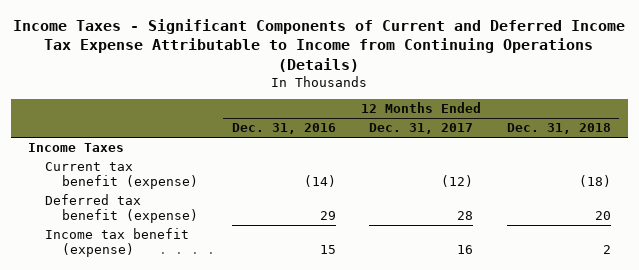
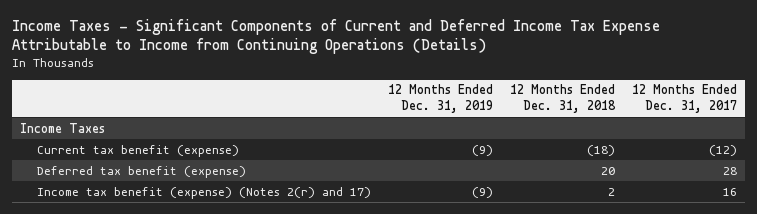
- | 12 Months Ended Dec. 31, 2016 | 12 Months Ended Dec. 31, 2017 | 12 Months Ended Dec. 31, 2018
+ | 12 Months Ended Dec. 31, 2019 | 12 Months Ended Dec. 31, 2018 | 12 Months Ended Dec. 31, 2017
- Income tax benefit (expense) | 15 | 16 | 2
+ Income tax benefit (expense) (Notes 2(r) and 17) | (9) | 2 | 16

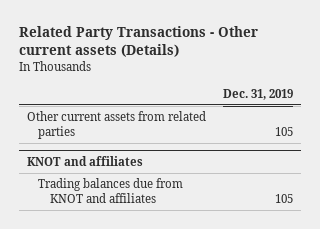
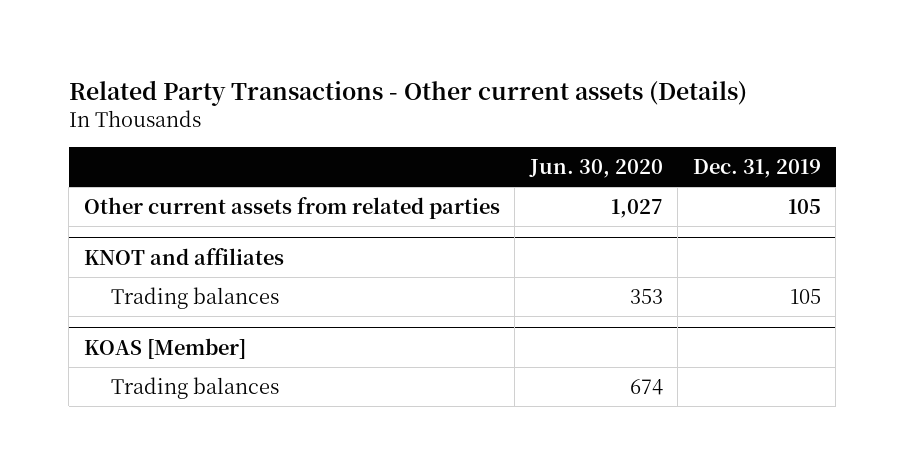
- | Dec. 31, 2019
+ | Jun. 30, 2020 | Dec. 31, 2019
@ KNOT and affiliates
- Trading balances due from KNOT and affiliates | 105
+ Trading balances | 353 | 105
+ KOAS [Member]
+ Trading balances | 674 |

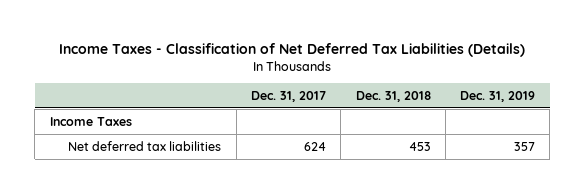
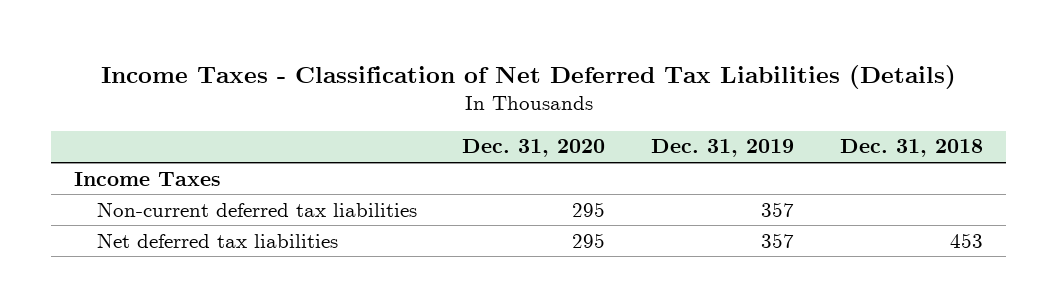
- | Dec. 31, 2017 | Dec. 31, 2018 | Dec. 31, 2019
+ | Dec. 31, 2020 | Dec. 31, 2019 | Dec. 31, 2018
+ Non-current deferred tax liabilities | 295 | 357 |

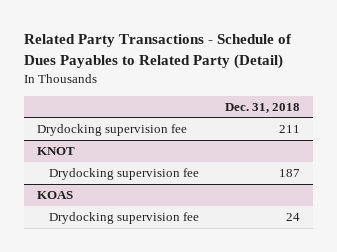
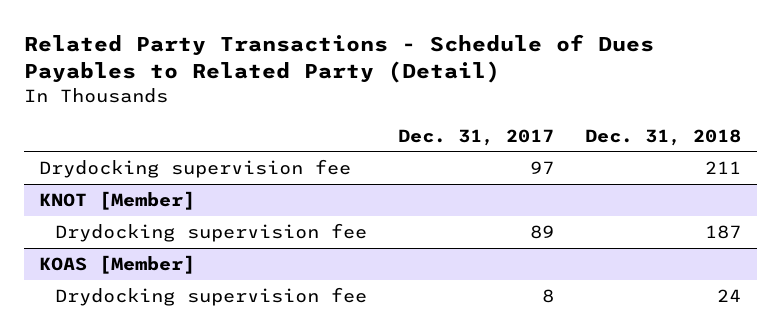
- | Dec. 31, 2018
+ | Dec. 31, 2017 | Dec. 31, 2018
- KNOT
+ KNOT [Member]
- KOAS
+ KOAS [Member]

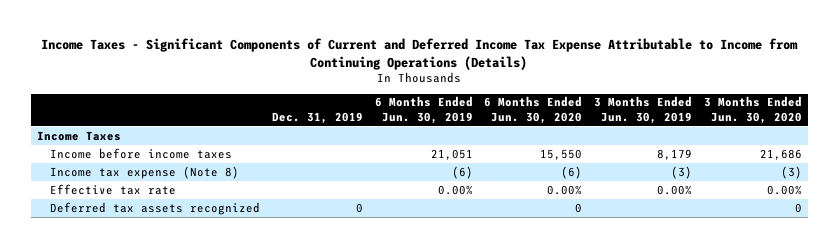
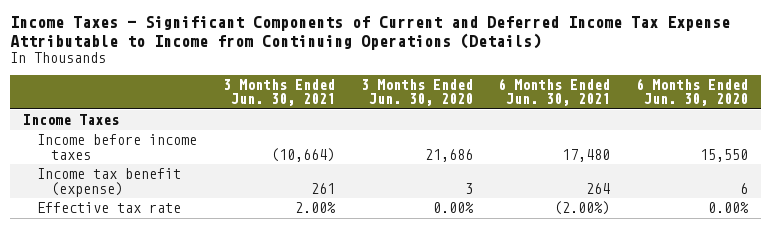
- | Dec. 31, 2019 | 6 Months Ended Jun. 30, 2019 | 6 Months Ended Jun. 30, 2020 | 3 Months Ended Jun. 30, 2019 | 3 Months Ended Jun. 30, 2020
+ | 3 Months Ended Jun. 30, 2021 | 3 Months Ended Jun. 30, 2020 | 6 Months Ended Jun. 30, 2021 | 6 Months Ended Jun. 30, 2020
- Income tax expense (Note 8) | | (6) | (6) | (3) | (3)
+ Income tax benefit (expense) | 261 | 3 | 264 | 6
- Deferred tax assets recognized | 0 | | 0 | | 0

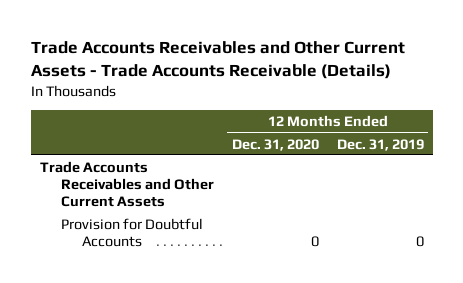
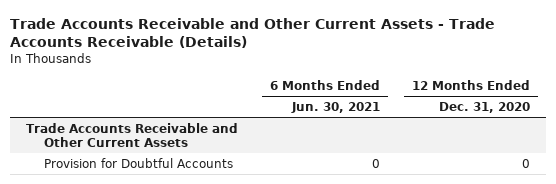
- Trade Accounts Receivables and Other Current Assets - Trade Accounts Receivable (Details)
+ Trade Accounts Receivable and Other Current Assets - Trade Accounts Receivable (Details)
- | 12 Months Ended Dec. 31, 2020 | 12 Months Ended Dec. 31, 2019
+ | 6 Months Ended Jun. 30, 2021 | 12 Months Ended Dec. 31, 2020
- Trade Accounts Receivables and Other Current Assets
+ Trade Accounts Receivable and Other Current Assets

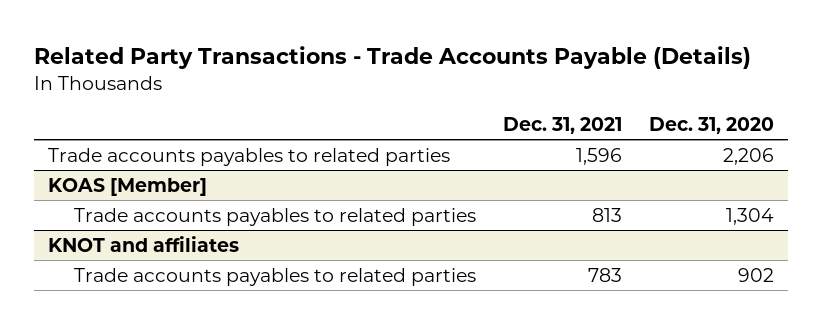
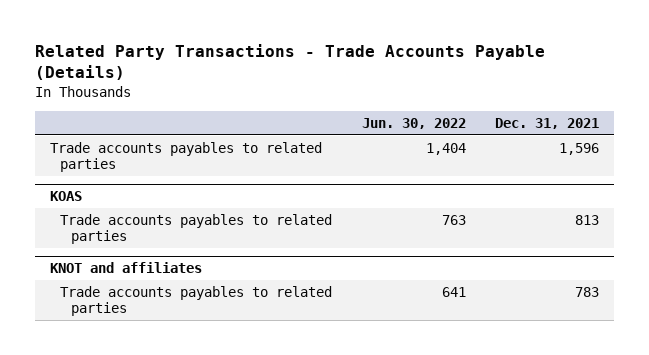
- | Dec. 31, 2021 | Dec. 31, 2020
+ | Jun. 30, 2022 | Dec. 31, 2021
- KOAS [Member]
+ KOAS

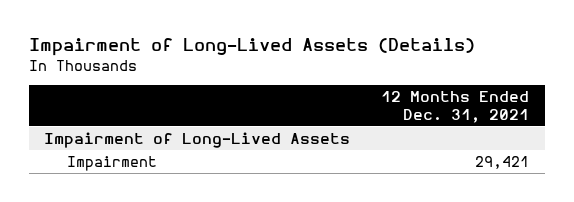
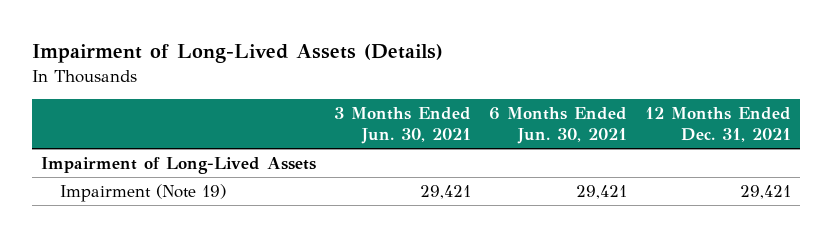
- | 12 Months Ended Dec. 31, 2021
+ | 3 Months Ended Jun. 30, 2021 | 6 Months Ended Jun. 30, 2021 | 12 Months Ended Dec. 31, 2021
- Impairment | 29,421
+ Impairment (Note 19) | 29,421 | 29,421 | 29,421

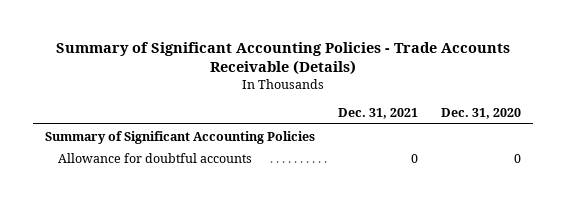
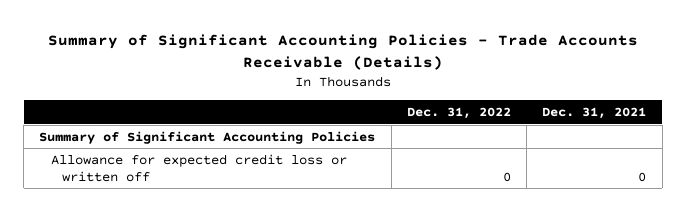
- | Dec. 31, 2021 | Dec. 31, 2020
+ | Dec. 31, 2022 | Dec. 31, 2021
- Allowance for doubtful accounts | 0 | 0
+ Allowance for expected credit loss or written off | 0 | 0

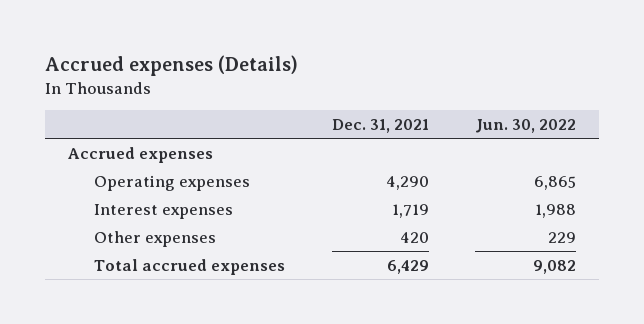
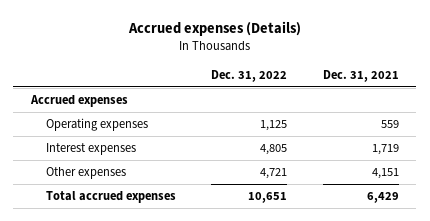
- | Dec. 31, 2021 | Jun. 30, 2022
+ | Dec. 31, 2022 | Dec. 31, 2021
- Operating expenses | 4,290 | 6,865
+ Operating expenses | 1,125 | 559
- Other expenses | 420 | 229
+ Other expenses | 4,721 | 4,151

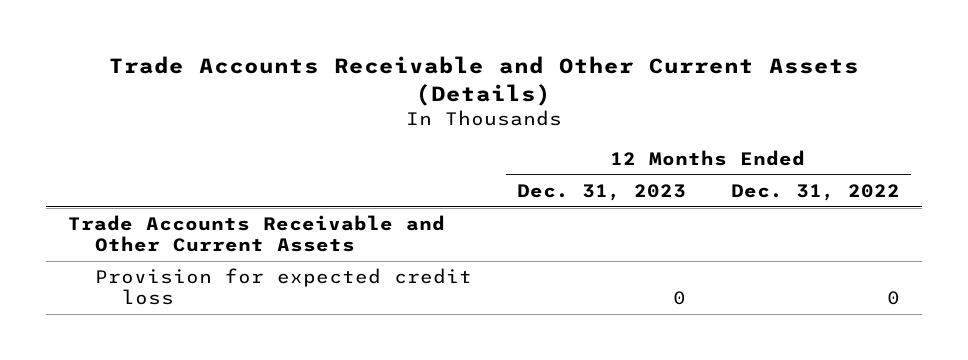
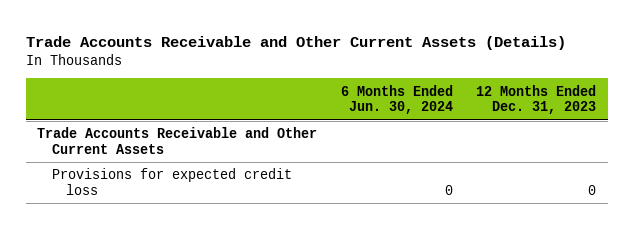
- | 12 Months Ended Dec. 31, 2023 | 12 Months Ended Dec. 31, 2022
+ | 6 Months Ended Jun. 30, 2024 | 12 Months Ended Dec. 31, 2023
- Provision for expected credit loss | 0 | 0
+ Provisions for expected credit loss | 0 | 0

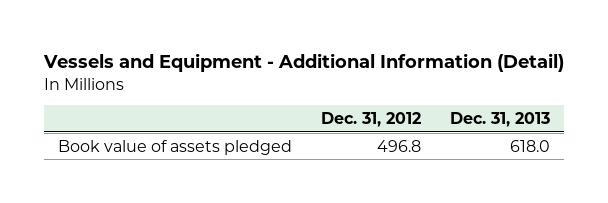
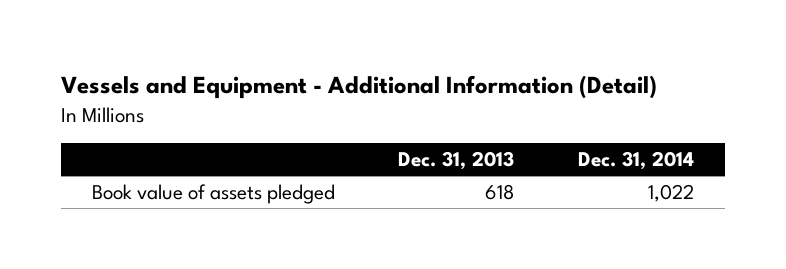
- | Dec. 31, 2012 | Dec. 31, 2013
+ | Dec. 31, 2013 | Dec. 31, 2014
- Book value of assets pledged | 496.8 | 618.0
+ Book value of assets pledged | 618 | 1,022

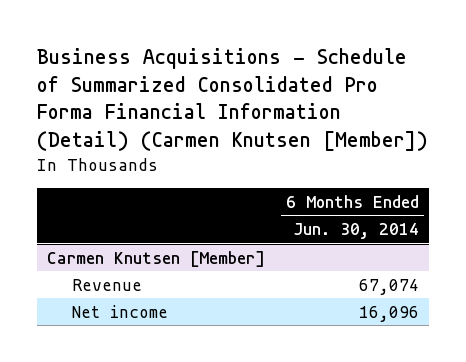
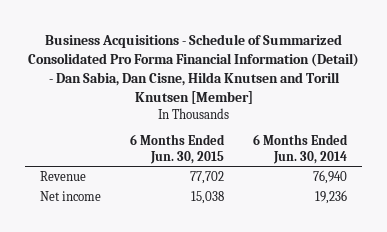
- Business Acquisitions - Schedule of Summarized Consolidated Pro Forma Financial Information (Detail) (Carmen Knutsen [Member])
+ Business Acquisitions - Schedule of Summarized Consolidated Pro Forma Financial Information (Detail) - Dan Sabia, Dan Cisne, Hilda Knutsen and Torill Knutsen [Member]
- | 6 Months Ended Jun. 30, 2014
+ | 6 Months Ended Jun. 30, 2015 | 6 Months Ended Jun. 30, 2014
- Carmen Knutsen [Member]
- Revenue | 67,074
- Net income | 16,096
+ Revenue | 77,702 | 76,940
+ Net income | 15,038 | 19,236

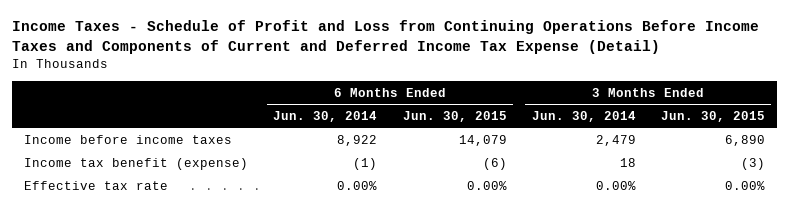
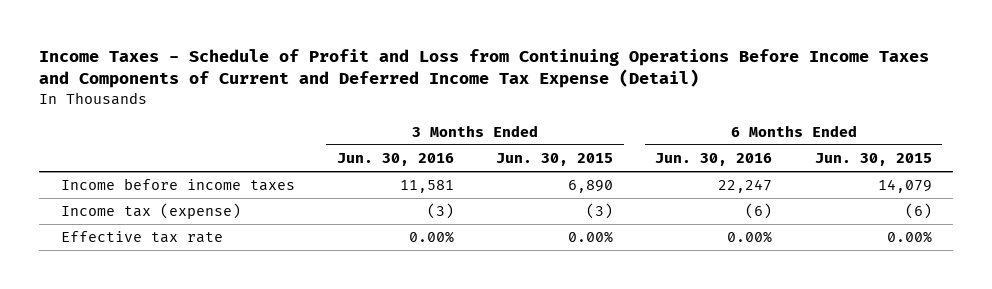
- | 6 Months Ended Jun. 30, 2014 | 6 Months Ended Jun. 30, 2015 | 3 Months Ended Jun. 30, 2014 | 3 Months Ended Jun. 30, 2015
+ | 3 Months Ended Jun. 30, 2016 | 3 Months Ended Jun. 30, 2015 | 6 Months Ended Jun. 30, 2016 | 6 Months Ended Jun. 30, 2015
- Income tax benefit (expense) | (1) | (6) | 18 | (3)
+ Income tax (expense) | (3) | (3) | (6) | (6)

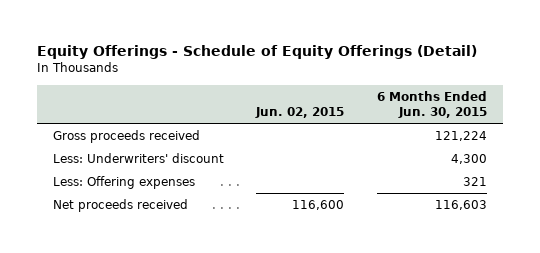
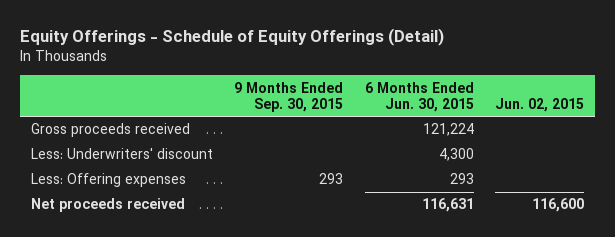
- | Jun. 02, 2015 | 6 Months Ended Jun. 30, 2015
+ | 9 Months Ended Sep. 30, 2015 | 6 Months Ended Jun. 30, 2015 | Jun. 02, 2015
- Less: Offering expenses | | 321
- Net proceeds received | 116,600 | 116,603
+ Less: Offering expenses | 293 | 293 |
+ Net proceeds received | | 116,631 | 116,600

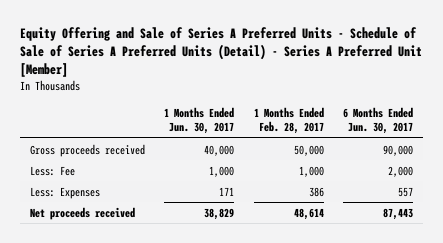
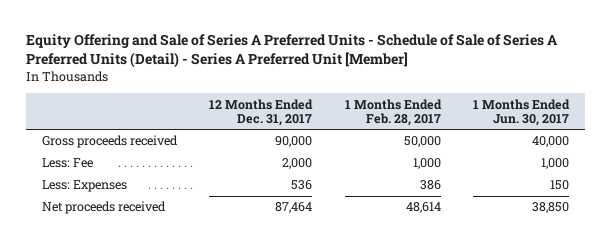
- | 1 Months Ended Jun. 30, 2017 | 1 Months Ended Feb. 28, 2017 | 6 Months Ended Jun. 30, 2017
+ | 12 Months Ended Dec. 31, 2017 | 1 Months Ended Feb. 28, 2017 | 1 Months Ended Jun. 30, 2017
- Less: Expenses | 171 | 386 | 557
- Net proceeds received | 38,829 | 48,614 | 87,443
+ Less: Expenses | 536 | 386 | 150
+ Net proceeds received | 87,464 | 48,614 | 38,850

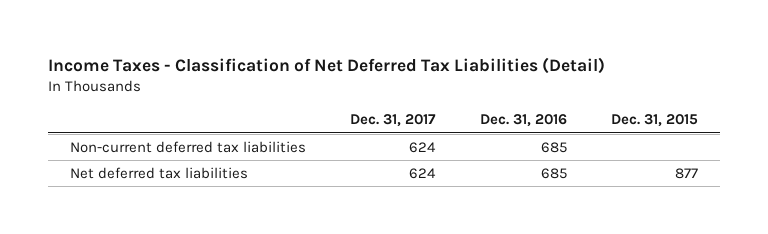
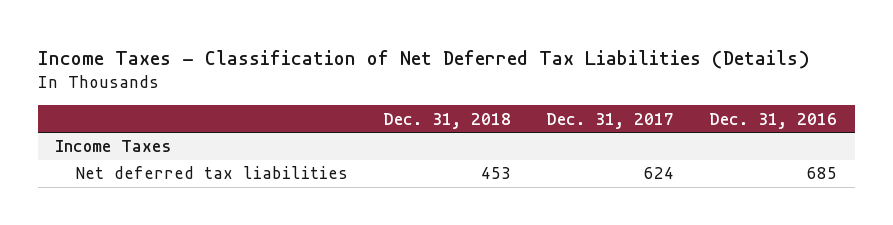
- Income Taxes - Classification of Net Deferred Tax Liabilities (Detail)
+ Income Taxes - Classification of Net Deferred Tax Liabilities (Details)
- | Dec. 31, 2017 | Dec. 31, 2016 | Dec. 31, 2015
+ | Dec. 31, 2018 | Dec. 31, 2017 | Dec. 31, 2016
- Non-current deferred tax liabilities | 624 | 685 |
+ Income Taxes

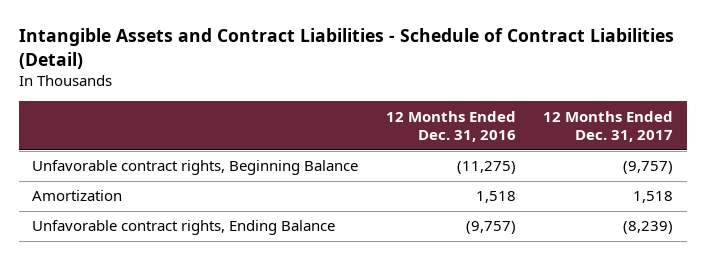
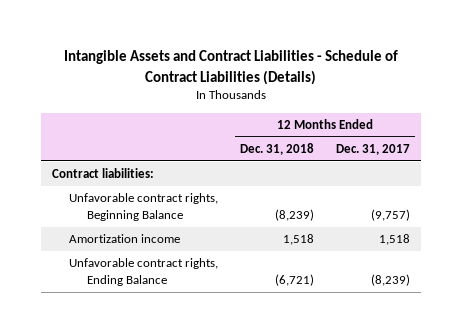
- Intangible Assets and Contract Liabilities - Schedule of Contract Liabilities (Detail)
+ Intangible Assets and Contract Liabilities - Schedule of Contract Liabilities (Details)
- | 12 Months Ended Dec. 31, 2016 | 12 Months Ended Dec. 31, 2017
+ | 12 Months Ended Dec. 31, 2018 | 12 Months Ended Dec. 31, 2017
+ Contract liabilities:
- Amortization | 1,518 | 1,518
+ Amortization income | 1,518 | 1,518

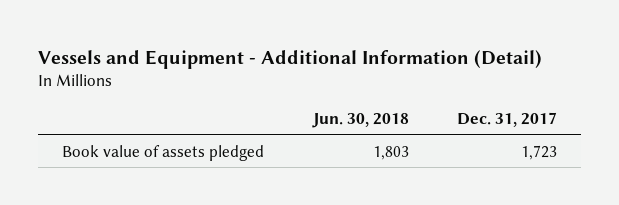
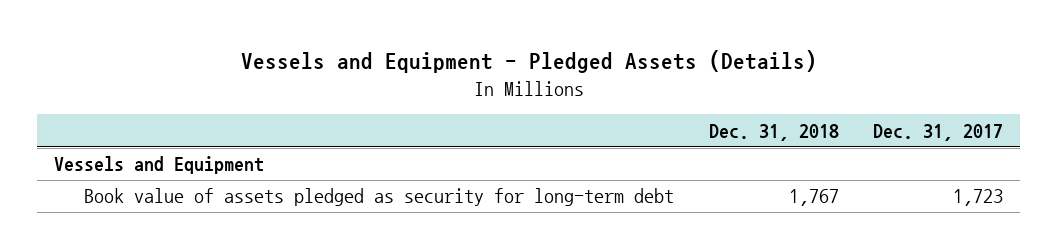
- Vessels and Equipment - Additional Information (Detail)
+ Vessels and Equipment - Pledged Assets (Details)
- | Jun. 30, 2018 | Dec. 31, 2017
+ | Dec. 31, 2018 | Dec. 31, 2017
- Book value of assets pledged | 1,803 | 1,723
+ Vessels and Equipment
+ Book value of assets pledged as security for long-term debt | 1,767 | 1,723

